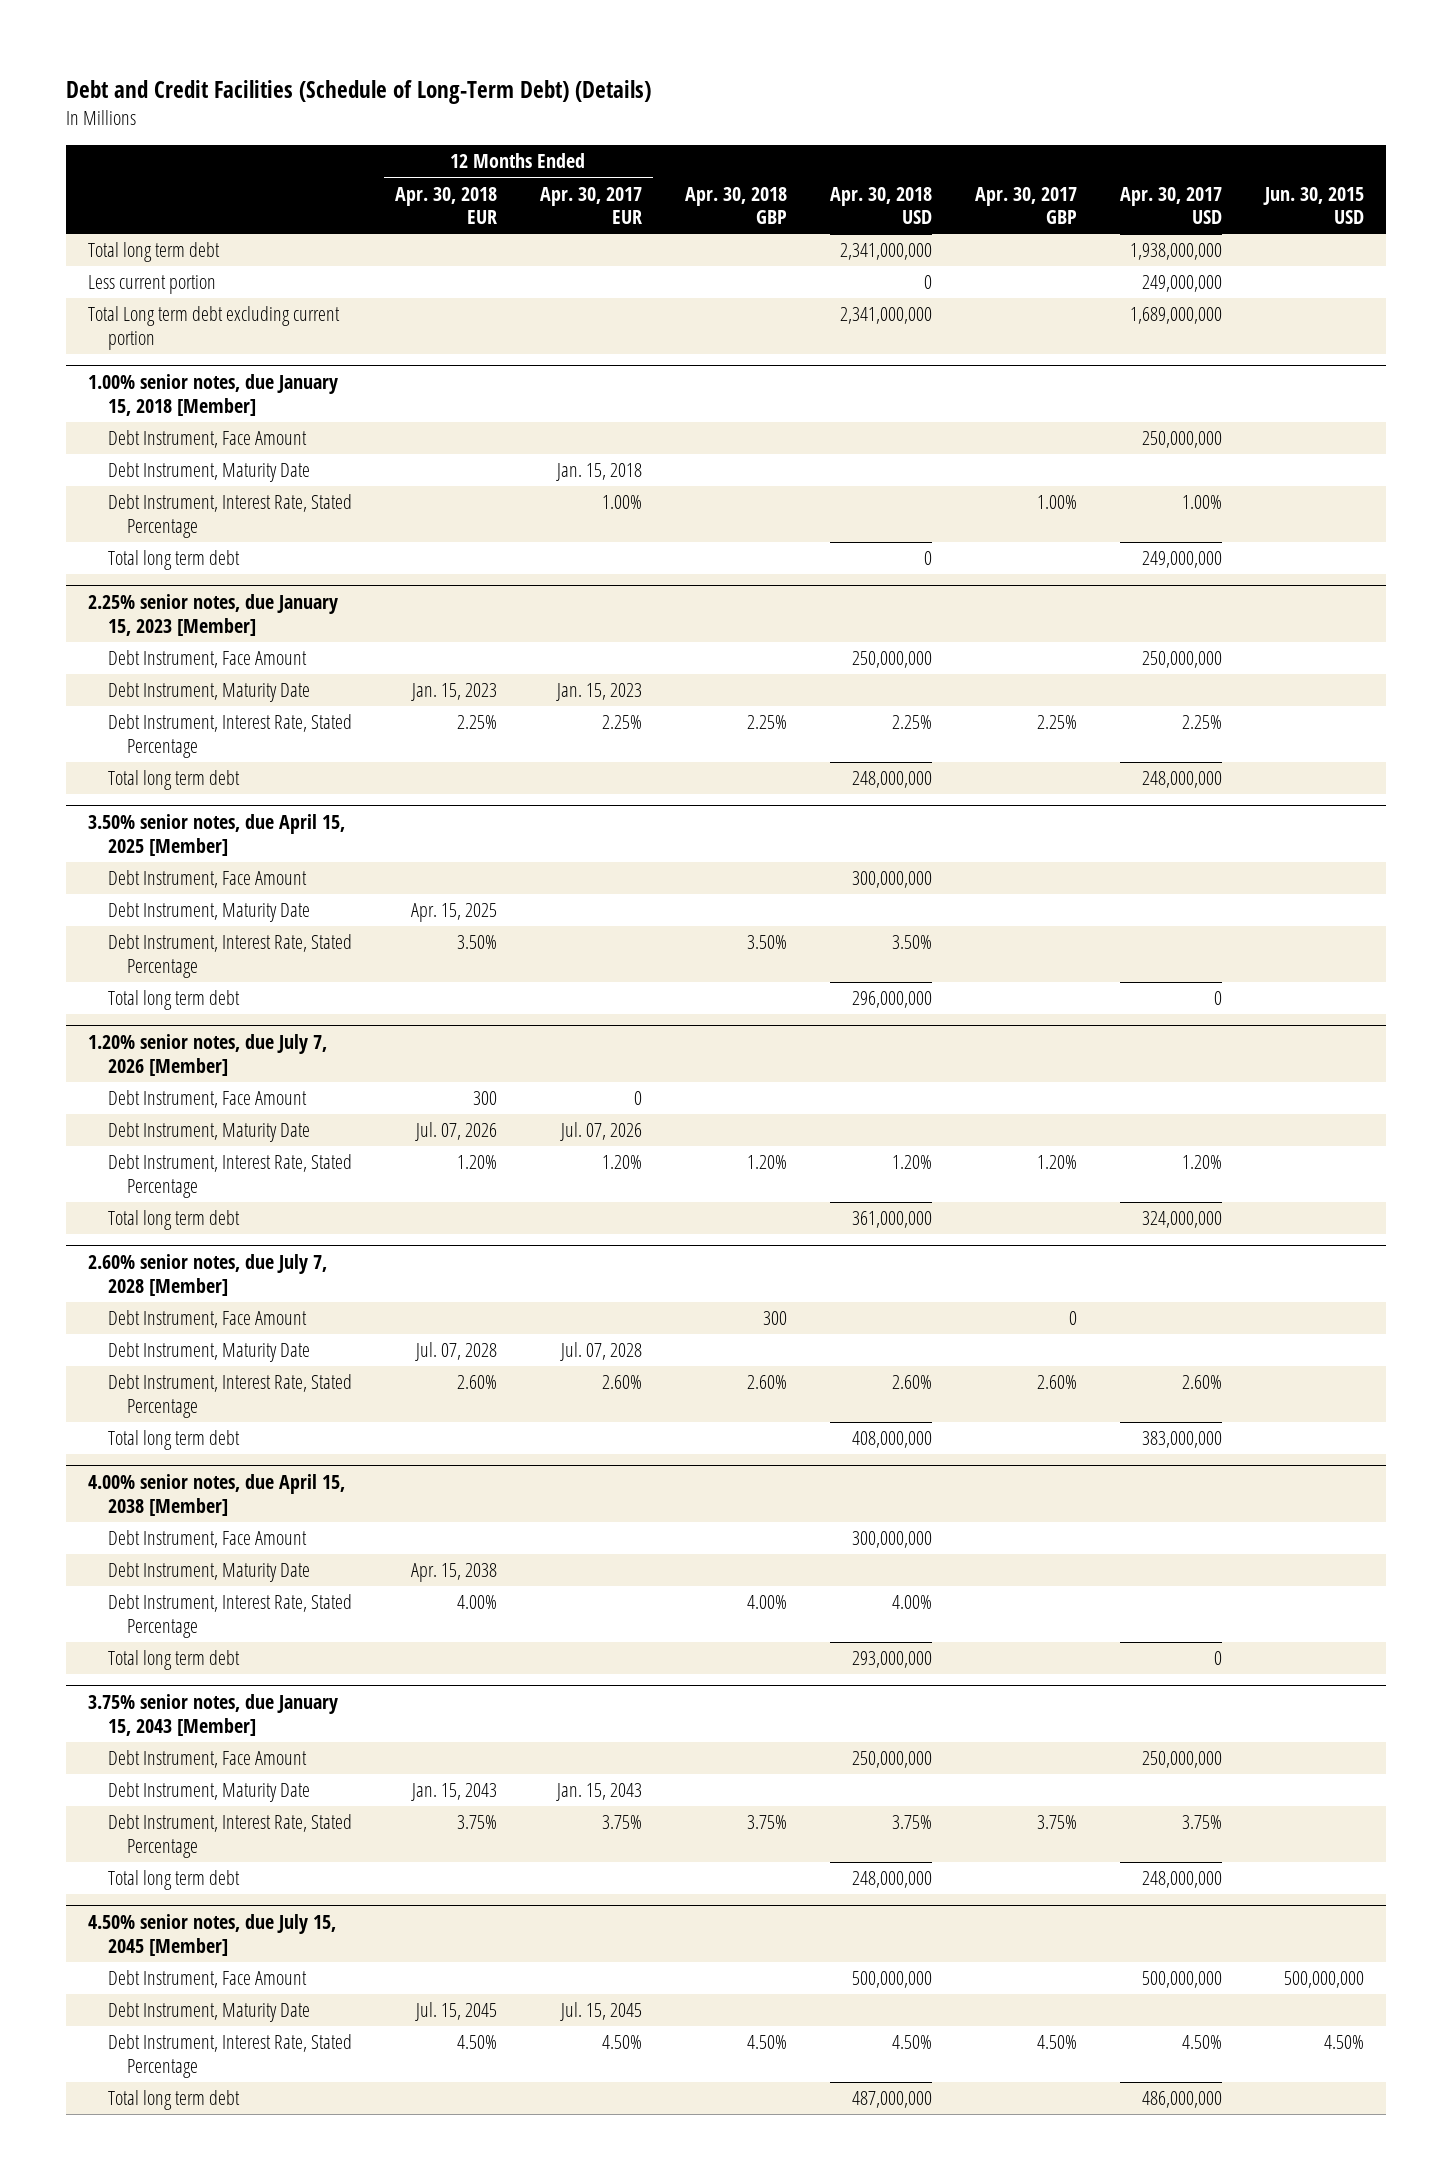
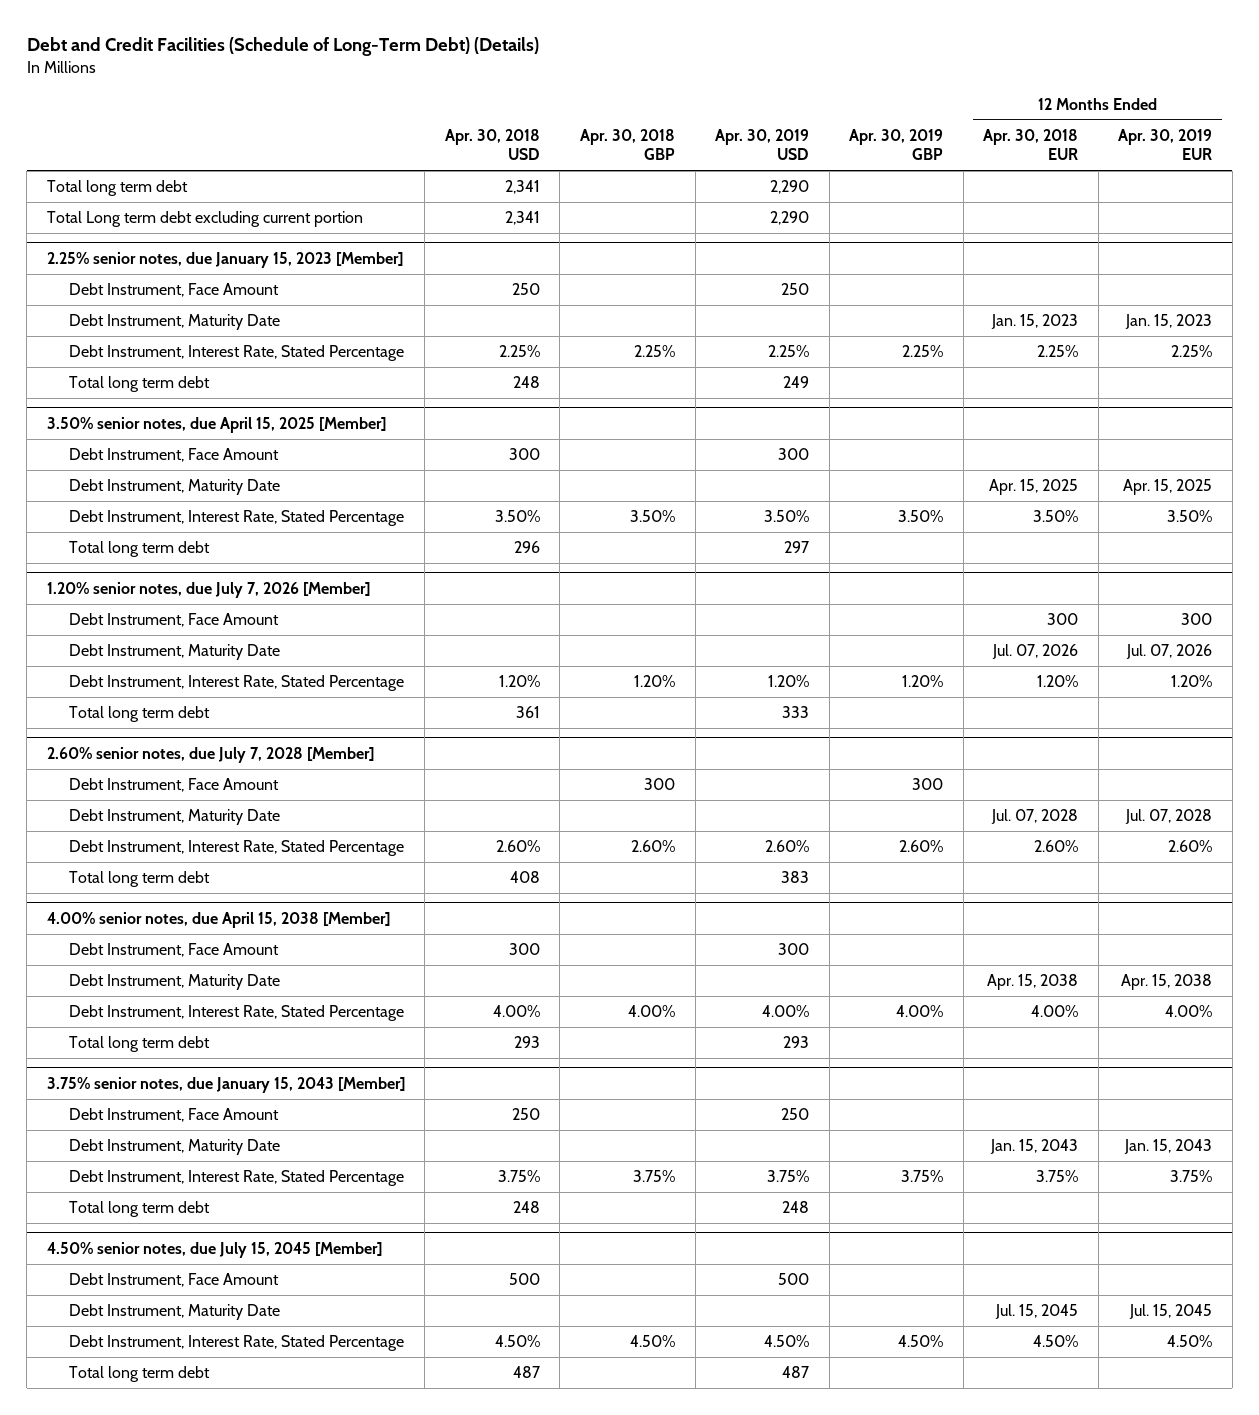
- | 12 Months Ended Apr. 30, 2018 EUR | 12 Months Ended Apr. 30, 2017 EUR | Apr. 30, 2018 GBP | Apr. 30, 2018 USD | Apr. 30, 2017 GBP | Apr. 30, 2017 USD | Jun. 30, 2015 USD
+ | Apr. 30, 2018 USD | Apr. 30, 2018 GBP | Apr. 30, 2019 USD | Apr. 30, 2019 GBP | 12 Months Ended Apr. 30, 2018 EUR | 12 Months Ended Apr. 30, 2019 EUR
- Total long term debt | | | | 2,341,000,000 | | 1,938,000,000 |
- Less current portion | | | | 0 | | 249,000,000 |
- Total Long term debt excluding current portion | | | | 2,341,000,000 | | 1,689,000,000 |
- 1.00% senior notes, due January 15, 2018 [Member]
- Debt Instrument, Face Amount | | | | | | 250,000,000 |
- Debt Instrument, Maturity Date | | Jan. 15, 2018 | | | | |
- Debt Instrument, Interest Rate, Stated Percentage | | 1.00% | | | 1.00% | 1.00% |
- Total long term debt | | | | 0 | | 249,000,000 |
+ Total long term debt | 2,341 | | 2,290 | | |
+ Total Long term debt excluding current portion | 2,341 | | 2,290 | | |
@ 2.25% senior notes, due January 15, 2023 [Member]
- Debt Instrument, Face Amount | | | | 250,000,000 | | 250,000,000 |
+ Debt Instrument, Face Amount | 250 | | 250 | | |
- Total long term debt | | | | 248,000,000 | | 248,000,000 |
+ Total long term debt | 248 | | 249 | | |
@ 3.50% senior notes, due April 15, 2025 [Member]
- Debt Instrument, Face Amount | | | | 300,000,000 | | |
+ Debt Instrument, Face Amount | 300 | | 300 | | |
- Total long term debt | | | | 296,000,000 | | 0 |
+ Total long term debt | 296 | | 297 | | |
@ 1.20% senior notes, due July 7, 2026 [Member]
- Total long term debt | | | | 361,000,000 | | 324,000,000 |
+ Total long term debt | 361 | | 333 | | |
@ 2.60% senior notes, due July 7, 2028 [Member]
- Total long term debt | | | | 408,000,000 | | 383,000,000 |
+ Total long term debt | 408 | | 383 | | |
@ 4.00% senior notes, due April 15, 2038 [Member]
- Debt Instrument, Face Amount | | | | 300,000,000 | | |
+ Debt Instrument, Face Amount | 300 | | 300 | | |
- Total long term debt | | | | 293,000,000 | | 0 |
+ Total long term debt | 293 | | 293 | | |
@ 3.75% senior notes, due January 15, 2043 [Member]
- Debt Instrument, Face Amount | | | | 250,000,000 | | 250,000,000 |
+ Debt Instrument, Face Amount | 250 | | 250 | | |
- Total long term debt | | | | 248,000,000 | | 248,000,000 |
+ Total long term debt | 248 | | 248 | | |
@ 4.50% senior notes, due July 15, 2045 [Member]
- Debt Instrument, Face Amount | | | | 500,000,000 | | 500,000,000 | 500,000,000
+ Debt Instrument, Face Amount | 500 | | 500 | | |
- Total long term debt | | | | 487,000,000 | | 486,000,000 |
+ Total long term debt | 487 | | 487 | | |

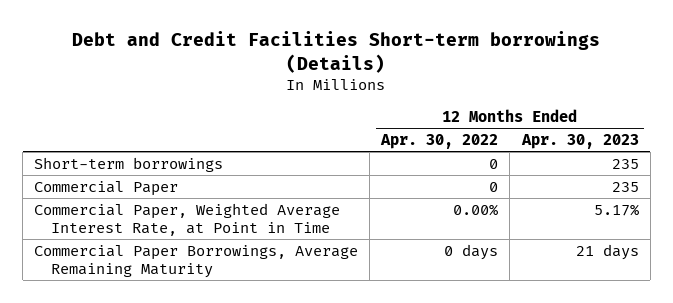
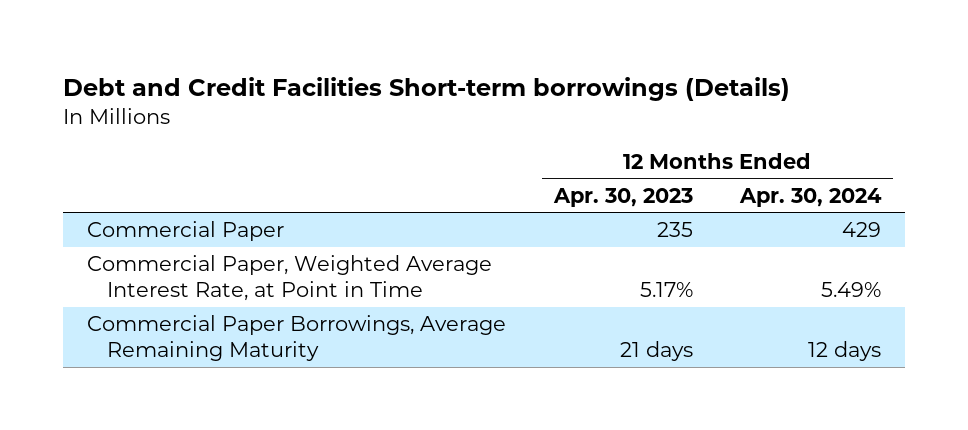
- | 12 Months Ended Apr. 30, 2022 | 12 Months Ended Apr. 30, 2023
+ | 12 Months Ended Apr. 30, 2023 | 12 Months Ended Apr. 30, 2024
- Short-term borrowings | 0 | 235

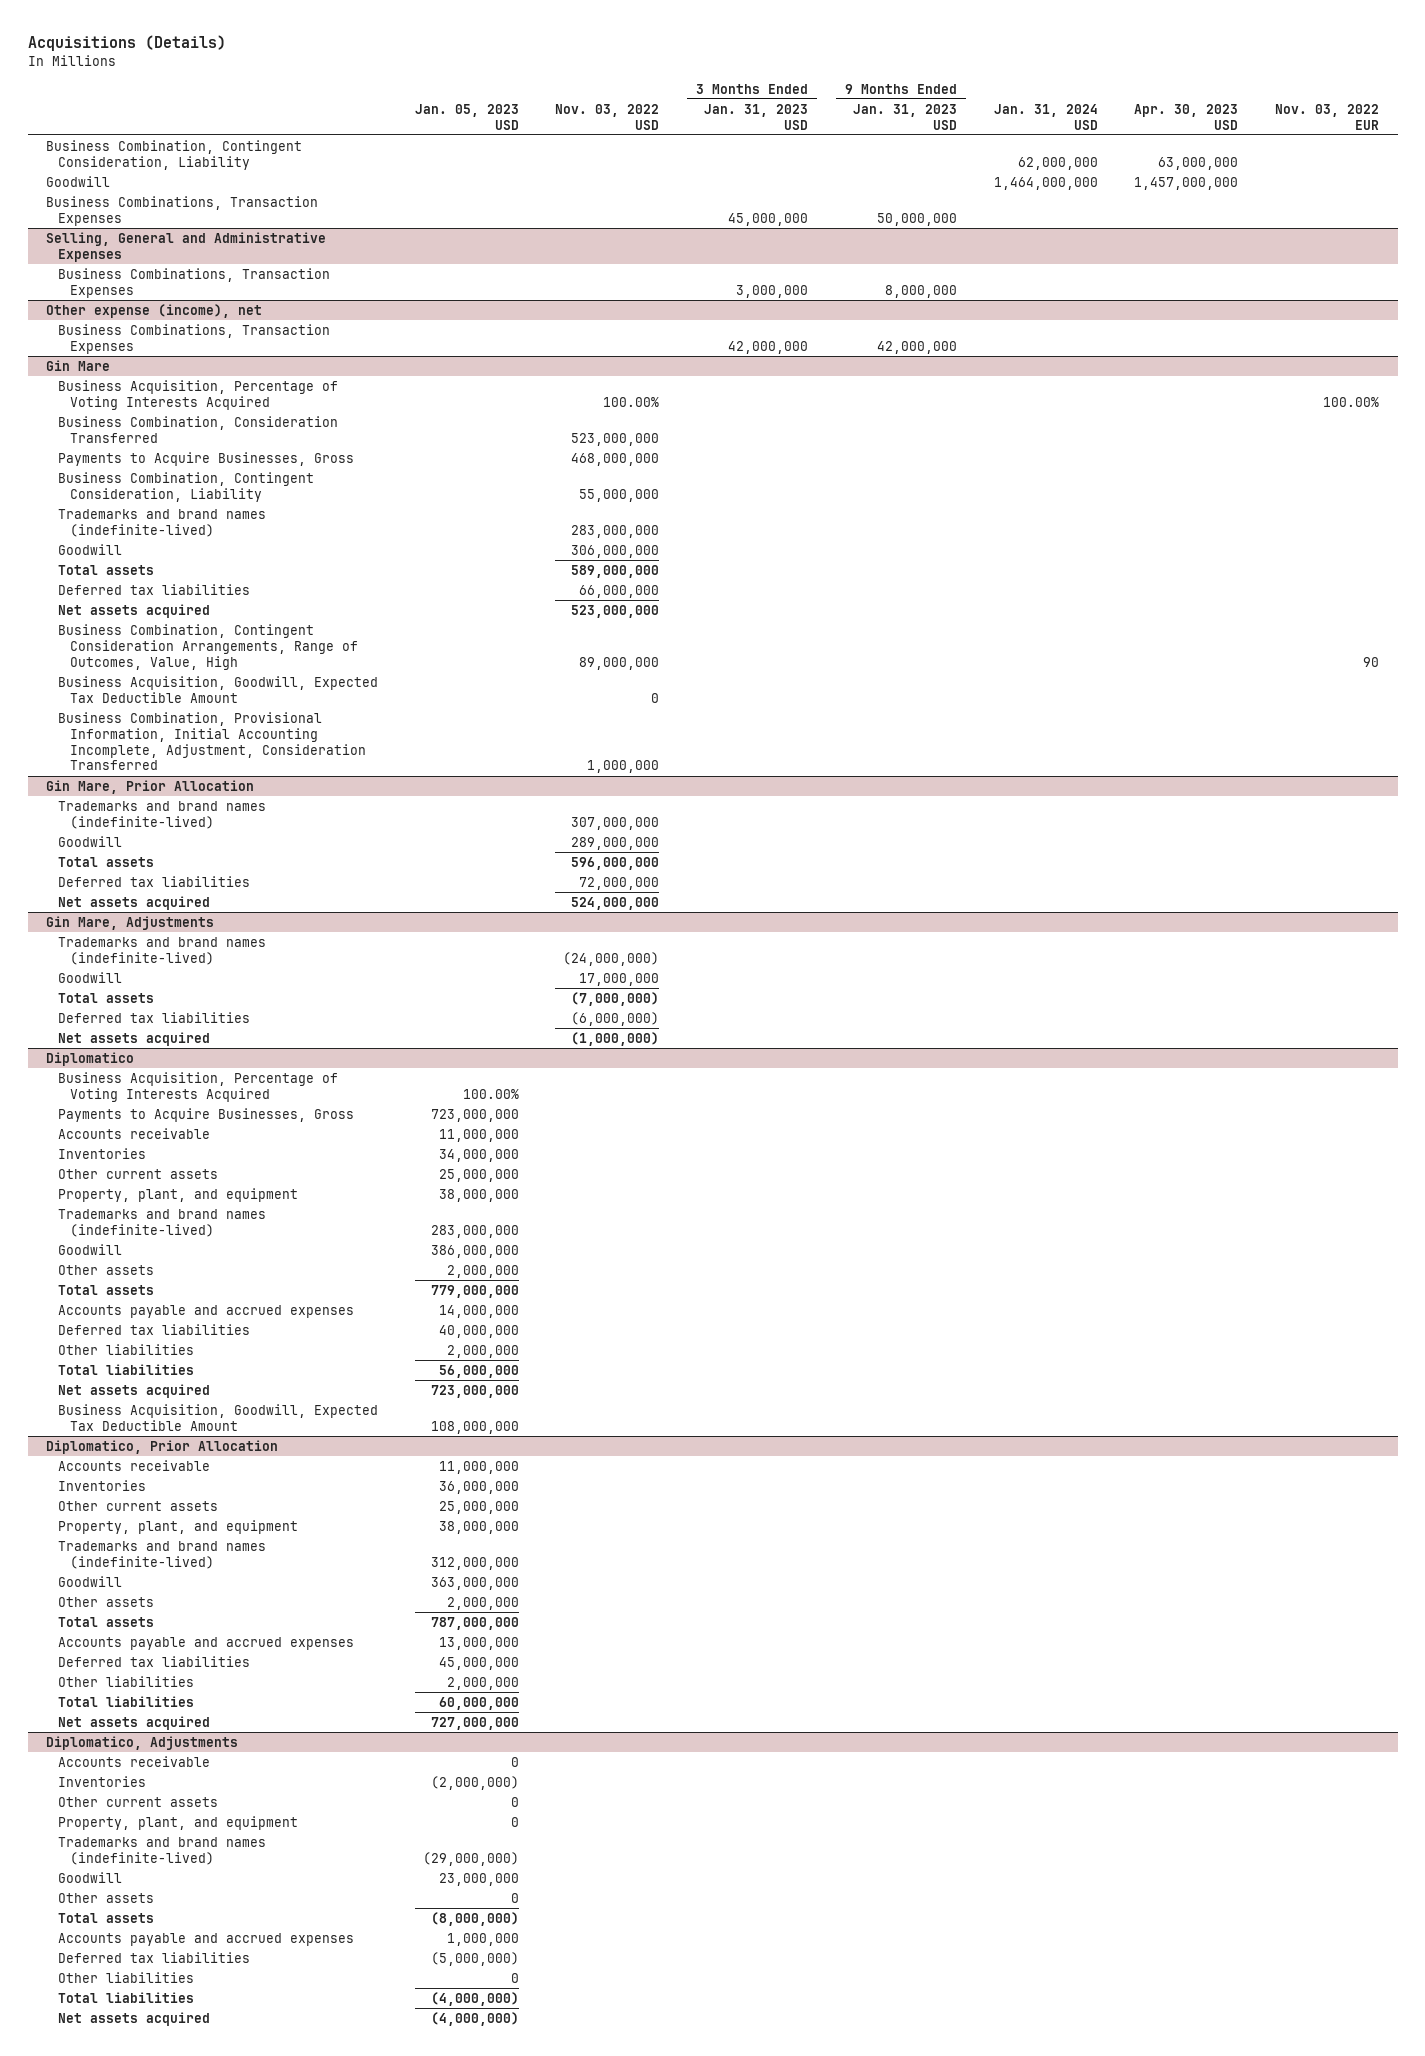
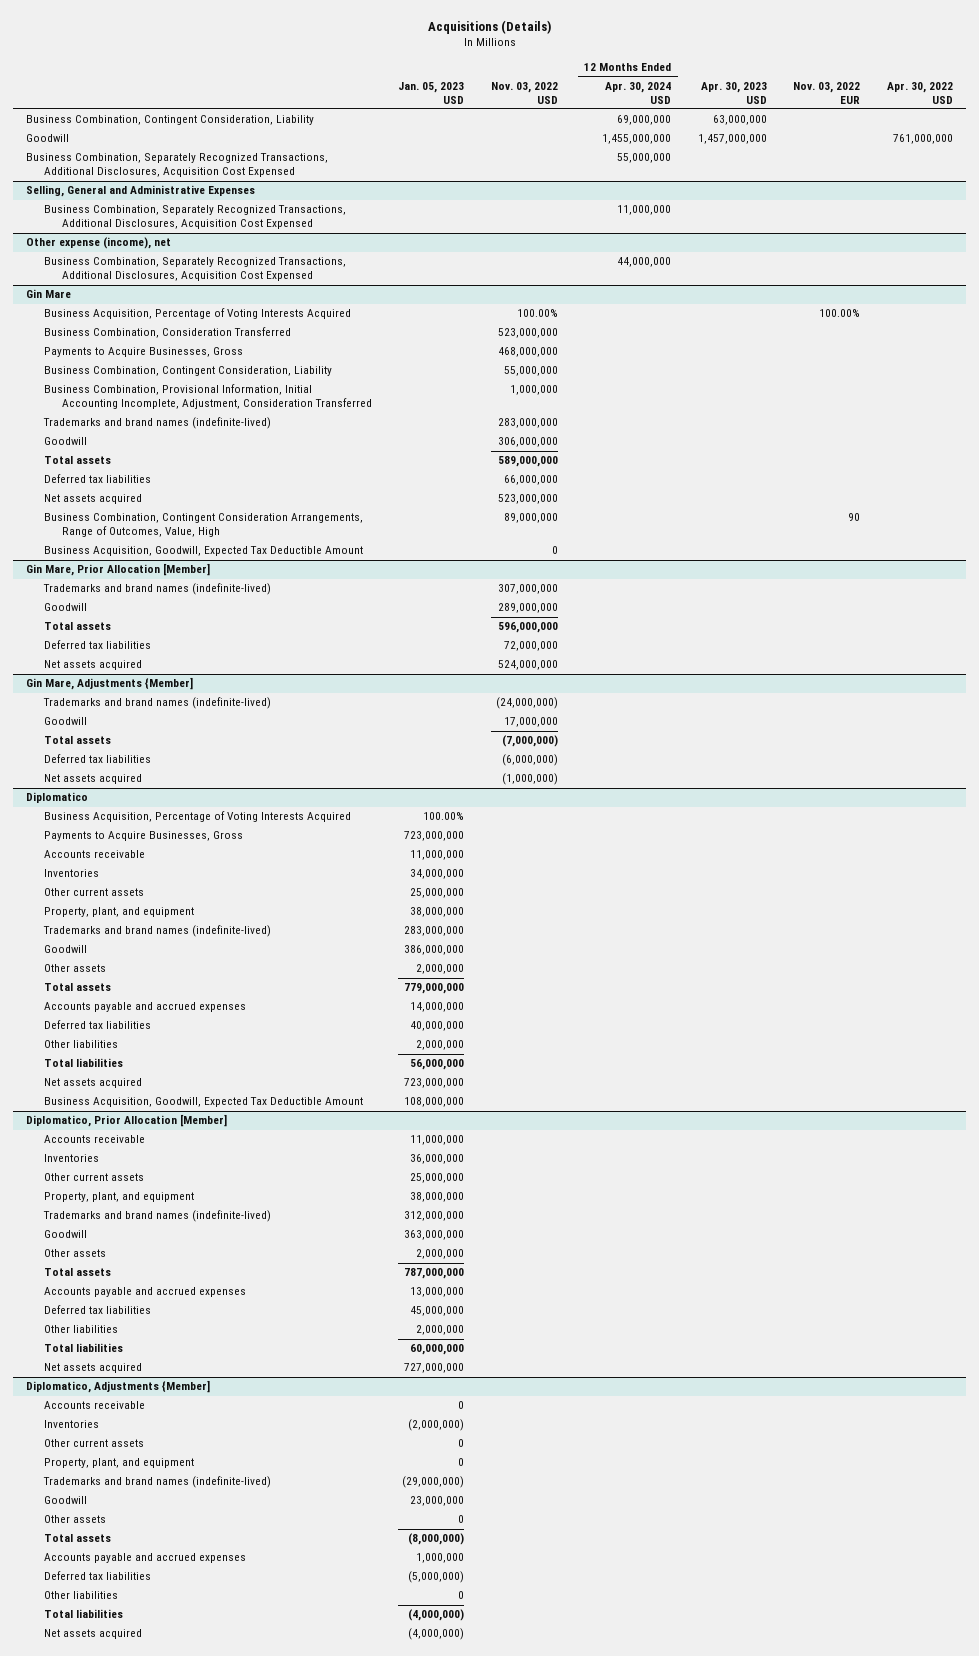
- | Jan. 05, 2023 USD | Nov. 03, 2022 USD | 3 Months Ended Jan. 31, 2023 USD | 9 Months Ended Jan. 31, 2023 USD | Jan. 31, 2024 USD | Apr. 30, 2023 USD | Nov. 03, 2022 EUR
+ | Jan. 05, 2023 USD | Nov. 03, 2022 USD | 12 Months Ended Apr. 30, 2024 USD | Apr. 30, 2023 USD | Nov. 03, 2022 EUR | Apr. 30, 2022 USD
- Business Combinations, Transaction Expenses | | | 45,000,000 | 50,000,000 | | |
+ Business Combination, Separately Recognized Transactions, Additional Disclosures, Acquisition Cost Expensed | | | 55,000,000 | | |
@ Selling, General and Administrative Expenses
- Business Combinations, Transaction Expenses | | | 3,000,000 | 8,000,000 | | |
+ Business Combination, Separately Recognized Transactions, Additional Disclosures, Acquisition Cost Expensed | | | 11,000,000 | | |
@ Other expense (income), net
- Business Combinations, Transaction Expenses | | | 42,000,000 | 42,000,000 | | |
+ Business Combination, Separately Recognized Transactions, Additional Disclosures, Acquisition Cost Expensed | | | 44,000,000 | | |
@ Gin Mare
moved up: Business Combination, Provisional Information, Initial Accounting Incomplete, Adjustment, Consideration Transferred | | 1,000,000 | | | |
- Gin Mare, Prior Allocation
+ Gin Mare, Prior Allocation [Member]
- Gin Mare, Adjustments
+ Gin Mare, Adjustments {Member]
- Diplomatico, Prior Allocation
+ Diplomatico, Prior Allocation [Member]
- Diplomatico, Adjustments
+ Diplomatico, Adjustments {Member]

